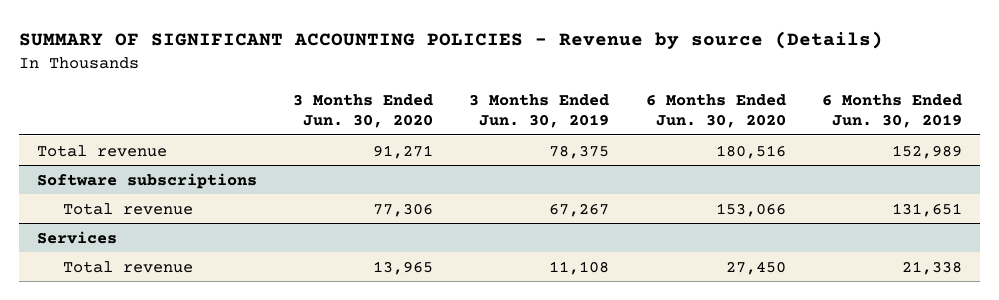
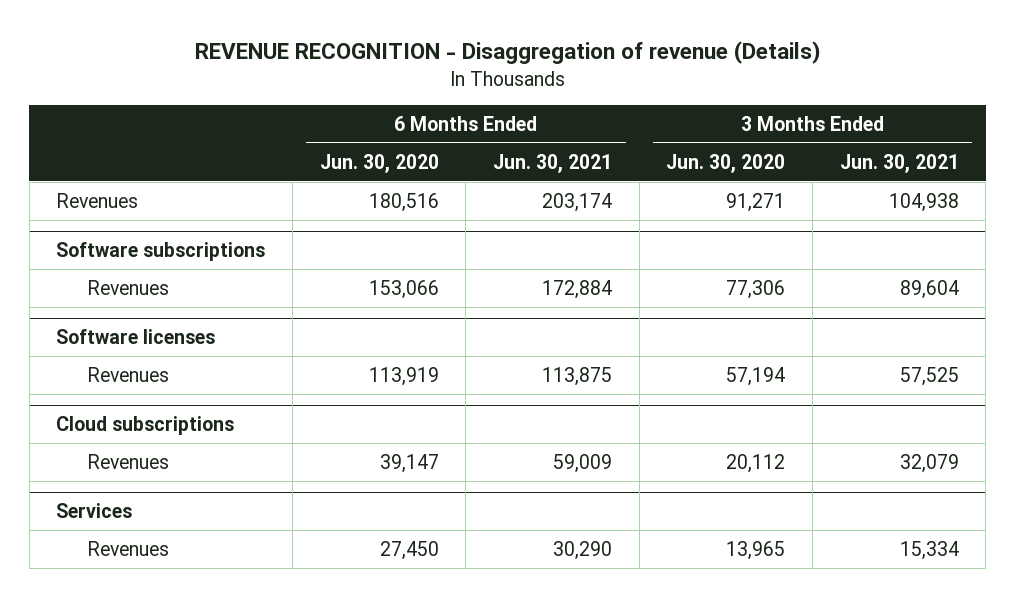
- SUMMARY OF SIGNIFICANT ACCOUNTING POLICIES - Revenue by source (Details)
+ REVENUE RECOGNITION - Disaggregation of revenue (Details)
- | 3 Months Ended Jun. 30, 2020 | 3 Months Ended Jun. 30, 2019 | 6 Months Ended Jun. 30, 2020 | 6 Months Ended Jun. 30, 2019
+ | 6 Months Ended Jun. 30, 2020 | 6 Months Ended Jun. 30, 2021 | 3 Months Ended Jun. 30, 2020 | 3 Months Ended Jun. 30, 2021
- Total revenue | 91,271 | 78,375 | 180,516 | 152,989
+ Revenues | 180,516 | 203,174 | 91,271 | 104,938
@ Software subscriptions
- Total revenue | 77,306 | 67,267 | 153,066 | 131,651
+ Revenues | 153,066 | 172,884 | 77,306 | 89,604
+ Software licenses
+ Revenues | 113,919 | 113,875 | 57,194 | 57,525
+ Cloud subscriptions
+ Revenues | 39,147 | 59,009 | 20,112 | 32,079
@ Services
- Total revenue | 13,965 | 11,108 | 27,450 | 21,338
+ Revenues | 27,450 | 30,290 | 13,965 | 15,334

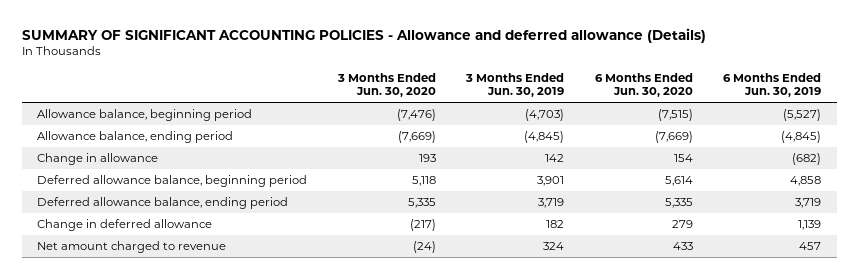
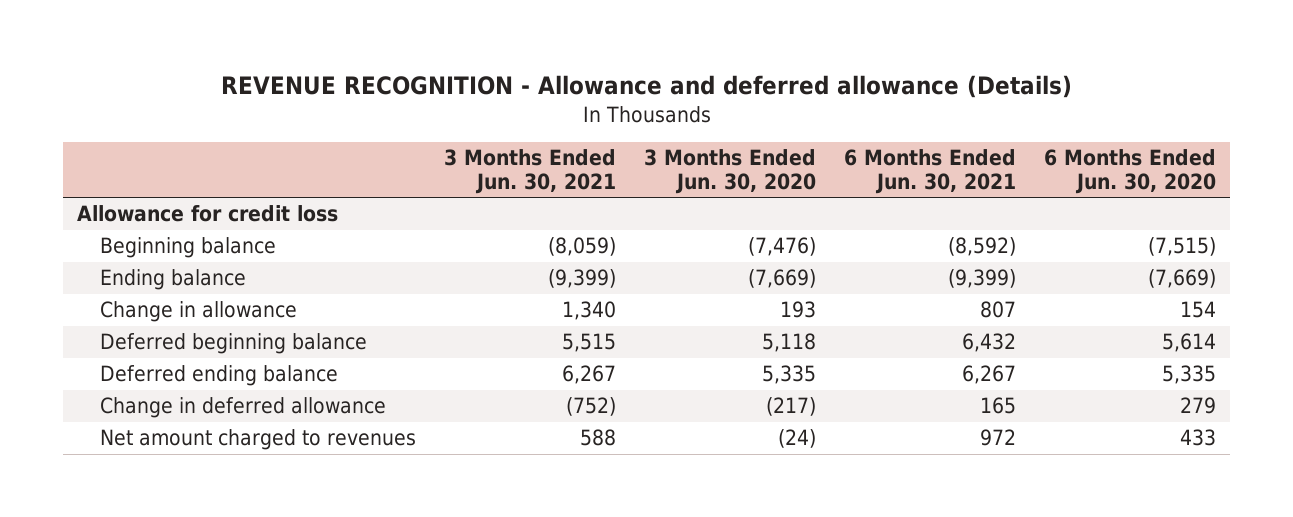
- SUMMARY OF SIGNIFICANT ACCOUNTING POLICIES - Allowance and deferred allowance (Details)
+ REVENUE RECOGNITION - Allowance and deferred allowance (Details)
- | 3 Months Ended Jun. 30, 2020 | 3 Months Ended Jun. 30, 2019 | 6 Months Ended Jun. 30, 2020 | 6 Months Ended Jun. 30, 2019
+ | 3 Months Ended Jun. 30, 2021 | 3 Months Ended Jun. 30, 2020 | 6 Months Ended Jun. 30, 2021 | 6 Months Ended Jun. 30, 2020
- Allowance balance, beginning period | (7,476) | (4,703) | (7,515) | (5,527)
- Allowance balance, ending period | (7,669) | (4,845) | (7,669) | (4,845)
+ Allowance for credit loss
+ Beginning balance | (8,059) | (7,476) | (8,592) | (7,515)
+ Ending balance | (9,399) | (7,669) | (9,399) | (7,669)
- Deferred allowance balance, beginning period | 5,118 | 3,901 | 5,614 | 4,858
- Deferred allowance balance, ending period | 5,335 | 3,719 | 5,335 | 3,719
+ Deferred beginning balance | 5,515 | 5,118 | 6,432 | 5,614
+ Deferred ending balance | 6,267 | 5,335 | 6,267 | 5,335
- Net amount charged to revenue | (24) | 324 | 433 | 457
+ Net amount charged to revenues | 588 | (24) | 972 | 433

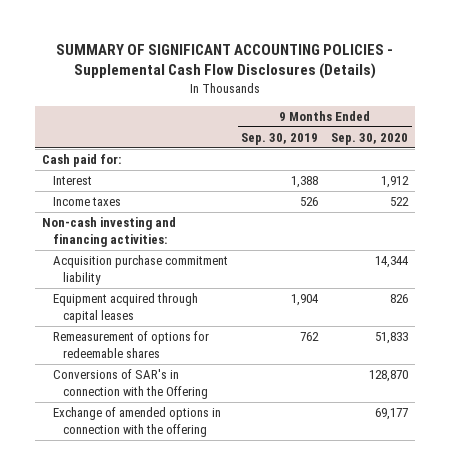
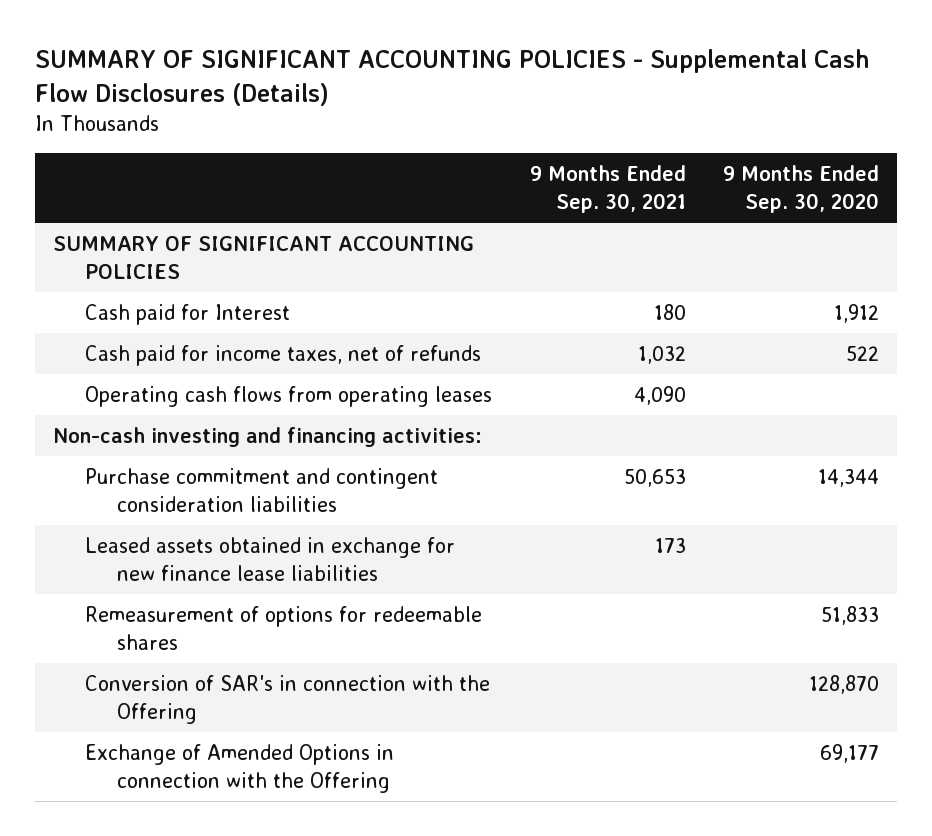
- | 9 Months Ended Sep. 30, 2019 | 9 Months Ended Sep. 30, 2020
+ | 9 Months Ended Sep. 30, 2021 | 9 Months Ended Sep. 30, 2020
- Cash paid for:
- Interest | 1,388 | 1,912
- Income taxes | 526 | 522
+ SUMMARY OF SIGNIFICANT ACCOUNTING POLICIES
+ Cash paid for Interest | 180 | 1,912
+ Cash paid for income taxes, net of refunds | 1,032 | 522
+ Operating cash flows from operating leases | 4,090 |
- Acquisition purchase commitment liability | | 14,344
- Equipment acquired through capital leases | 1,904 | 826
+ Purchase commitment and contingent consideration liabilities | 50,653 | 14,344
+ Leased assets obtained in exchange for new finance lease liabilities | 173 |
- Conversions of SAR's in connection with the Offering | | 128,870
- Exchange of amended options in connection with the offering | | 69,177
+ Conversion of SAR's in connection with the Offering | | 128,870
+ Exchange of Amended Options in connection with the Offering | | 69,177

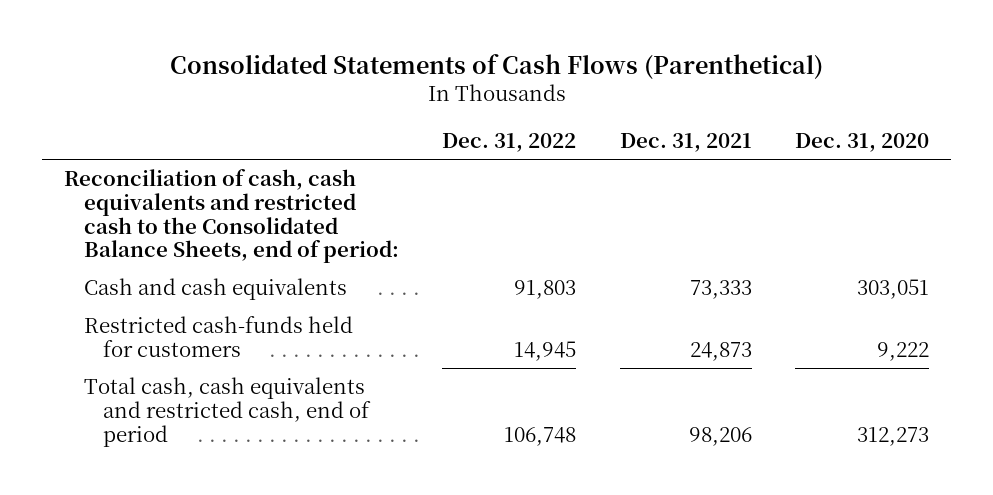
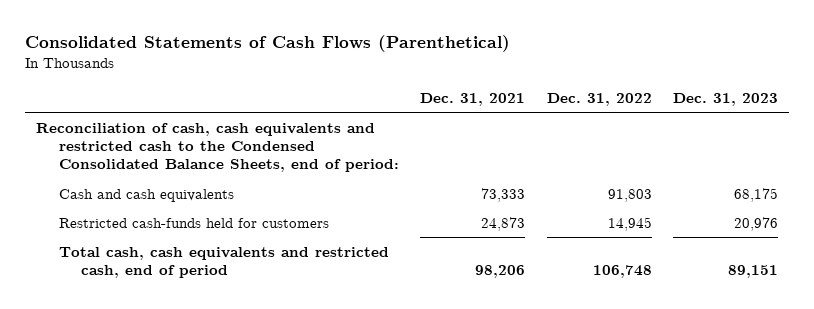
- | Dec. 31, 2022 | Dec. 31, 2021 | Dec. 31, 2020
+ | Dec. 31, 2021 | Dec. 31, 2022 | Dec. 31, 2023
- Reconciliation of cash, cash equivalents and restricted cash to the Consolidated Balance Sheets, end of period:
+ Reconciliation of cash, cash equivalents and restricted cash to the Condensed Consolidated Balance Sheets, end of period:

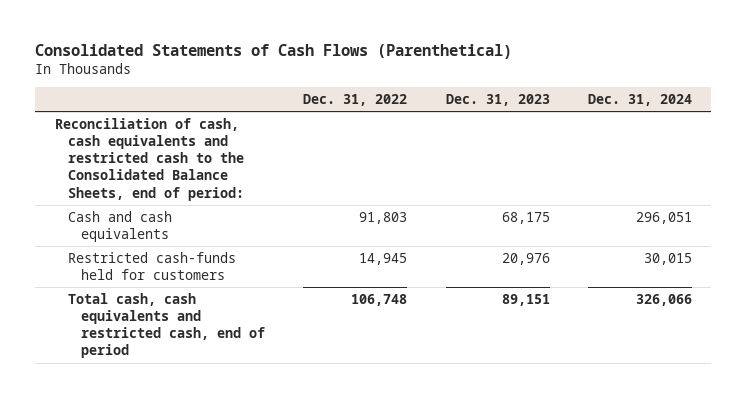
- | Dec. 31, 2021 | Dec. 31, 2022 | Dec. 31, 2023
+ | Dec. 31, 2022 | Dec. 31, 2023 | Dec. 31, 2024
- Reconciliation of cash, cash equivalents and restricted cash to the Condensed Consolidated Balance Sheets, end of period:
+ Reconciliation of cash, cash equivalents and restricted cash to the Consolidated Balance Sheets, end of period:

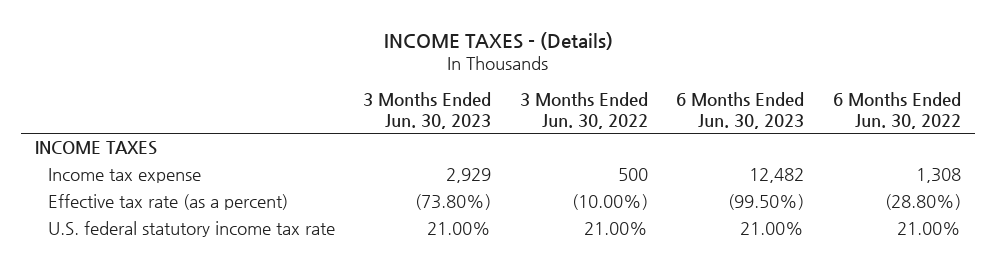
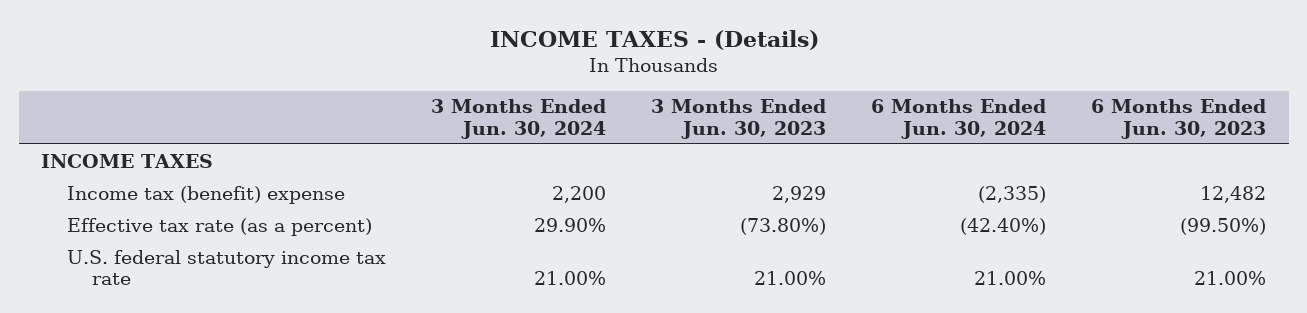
- | 3 Months Ended Jun. 30, 2023 | 3 Months Ended Jun. 30, 2022 | 6 Months Ended Jun. 30, 2023 | 6 Months Ended Jun. 30, 2022
+ | 3 Months Ended Jun. 30, 2024 | 3 Months Ended Jun. 30, 2023 | 6 Months Ended Jun. 30, 2024 | 6 Months Ended Jun. 30, 2023
- Income tax expense | 2,929 | 500 | 12,482 | 1,308
+ Income tax (benefit) expense | 2,200 | 2,929 | (2,335) | 12,482

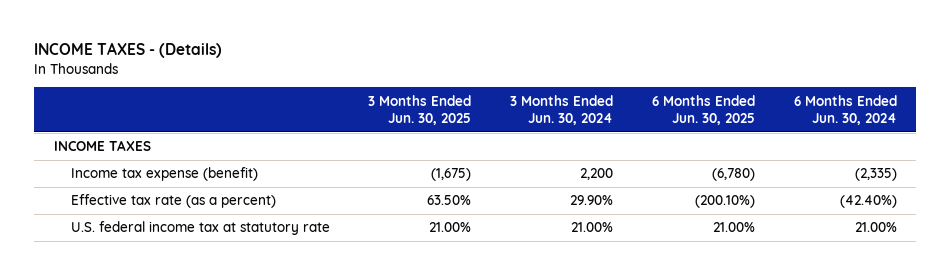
- | 3 Months Ended Jun. 30, 2024 | 3 Months Ended Jun. 30, 2023 | 6 Months Ended Jun. 30, 2024 | 6 Months Ended Jun. 30, 2023
+ | 3 Months Ended Jun. 30, 2025 | 3 Months Ended Jun. 30, 2024 | 6 Months Ended Jun. 30, 2025 | 6 Months Ended Jun. 30, 2024
- Income tax (benefit) expense | 2,200 | 2,929 | (2,335) | 12,482
+ Income tax expense (benefit) | (1,675) | 2,200 | (6,780) | (2,335)
- U.S. federal statutory income tax rate | 21.00% | 21.00% | 21.00% | 21.00%
+ U.S. federal income tax at statutory rate | 21.00% | 21.00% | 21.00% | 21.00%

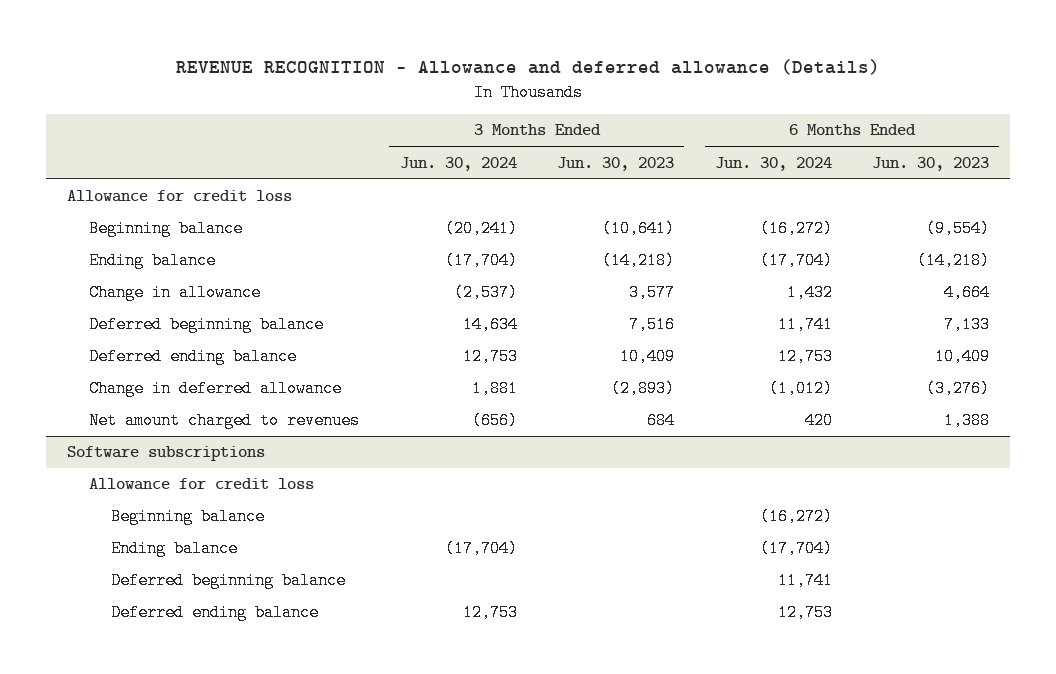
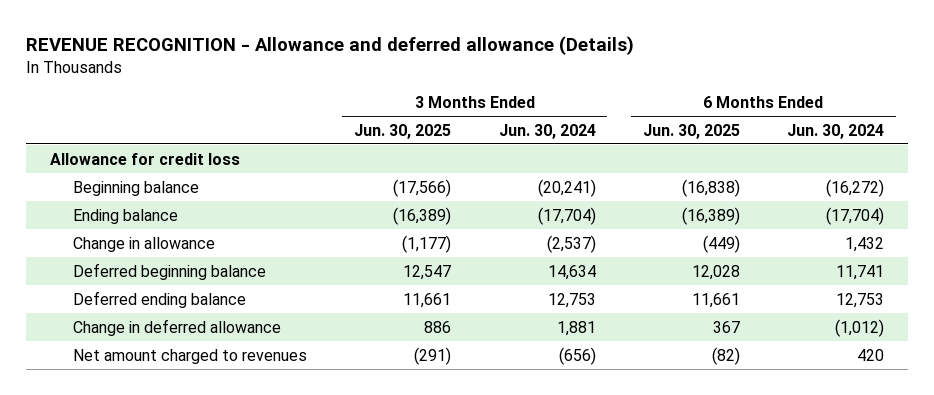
- | 3 Months Ended Jun. 30, 2024 | 3 Months Ended Jun. 30, 2023 | 6 Months Ended Jun. 30, 2024 | 6 Months Ended Jun. 30, 2023
+ | 3 Months Ended Jun. 30, 2025 | 3 Months Ended Jun. 30, 2024 | 6 Months Ended Jun. 30, 2025 | 6 Months Ended Jun. 30, 2024
- Software subscriptions
- Allowance for credit loss
- Beginning balance | | | (16,272) |
- Ending balance | (17,704) | | (17,704) |
- Deferred beginning balance | | | 11,741 |
- Deferred ending balance | 12,753 | | 12,753 |

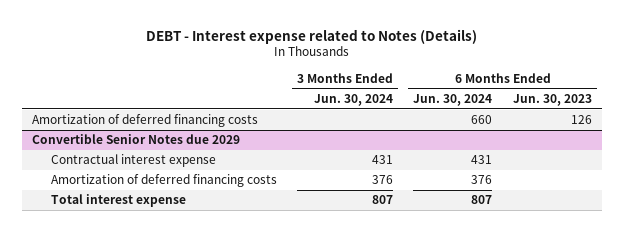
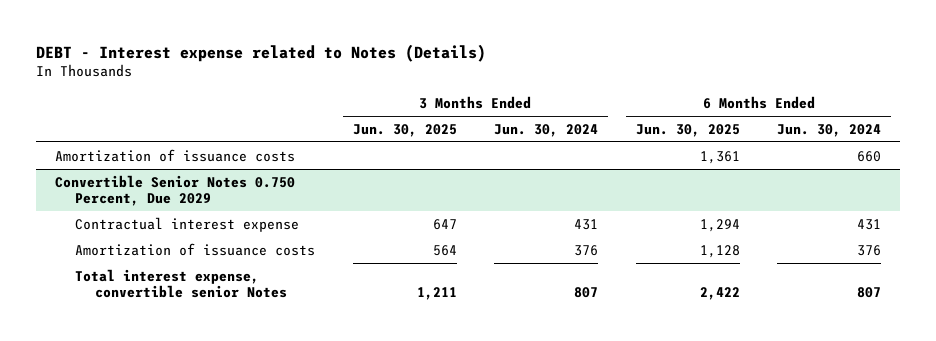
- | 3 Months Ended Jun. 30, 2024 | 6 Months Ended Jun. 30, 2024 | 6 Months Ended Jun. 30, 2023
+ | 3 Months Ended Jun. 30, 2025 | 3 Months Ended Jun. 30, 2024 | 6 Months Ended Jun. 30, 2025 | 6 Months Ended Jun. 30, 2024
- Amortization of deferred financing costs | | 660 | 126
- Convertible Senior Notes due 2029
+ Amortization of issuance costs | | | 1,361 | 660
+ Convertible Senior Notes 0.750 Percent, Due 2029
- Amortization of deferred financing costs | 376 | 376 |
- Total interest expense | 807 | 807 |
+ Amortization of issuance costs | 564 | 376 | 1,128 | 376
+ Total interest expense, convertible senior Notes | 1,211 | 807 | 2,422 | 807

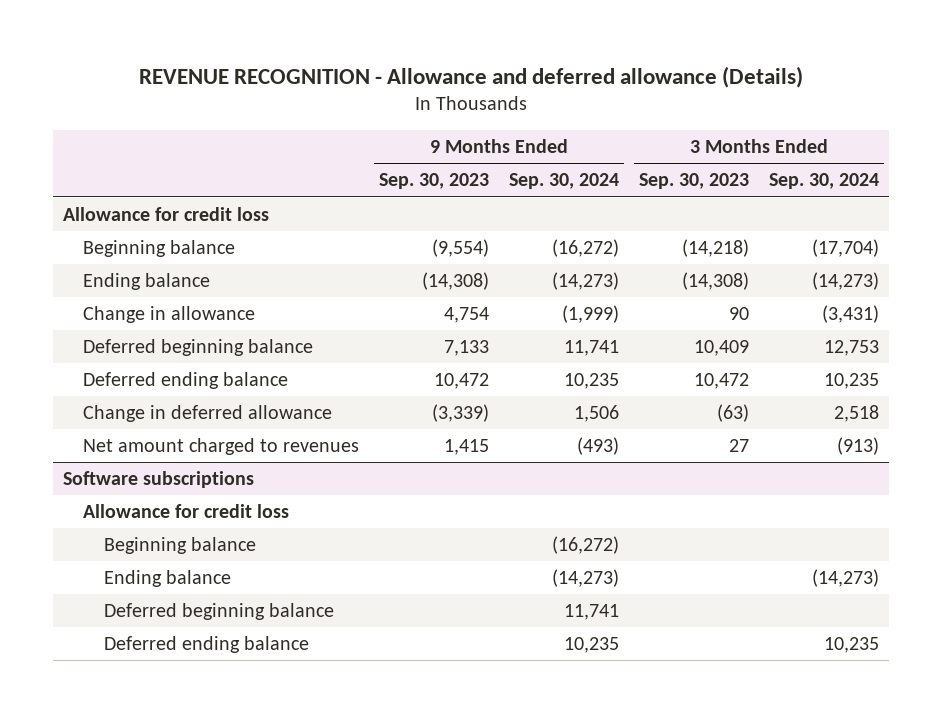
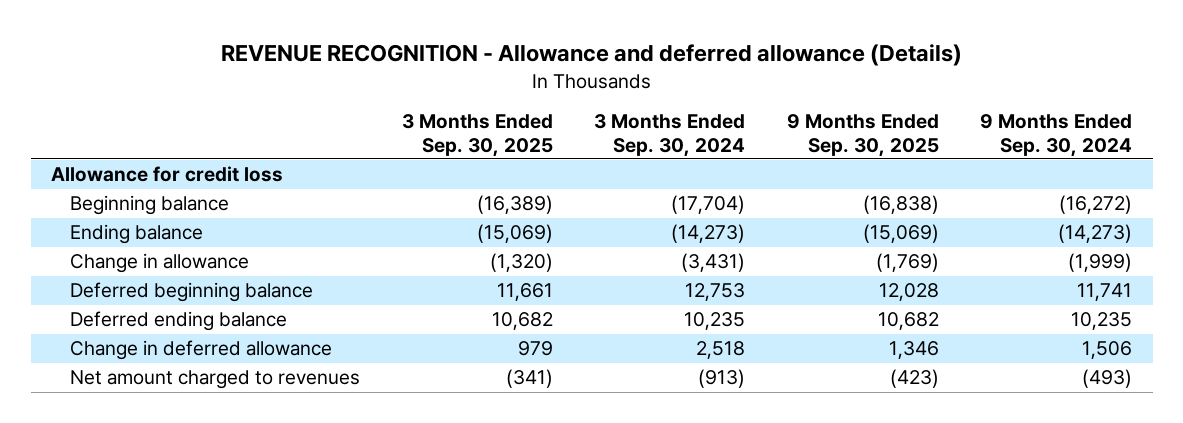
- | 9 Months Ended Sep. 30, 2023 | 9 Months Ended Sep. 30, 2024 | 3 Months Ended Sep. 30, 2023 | 3 Months Ended Sep. 30, 2024
+ | 3 Months Ended Sep. 30, 2025 | 3 Months Ended Sep. 30, 2024 | 9 Months Ended Sep. 30, 2025 | 9 Months Ended Sep. 30, 2024
- Software subscriptions
- Allowance for credit loss
- Beginning balance | | (16,272) | |
- Ending balance | | (14,273) | | (14,273)
- Deferred beginning balance | | 11,741 | |
- Deferred ending balance | | 10,235 | | 10,235

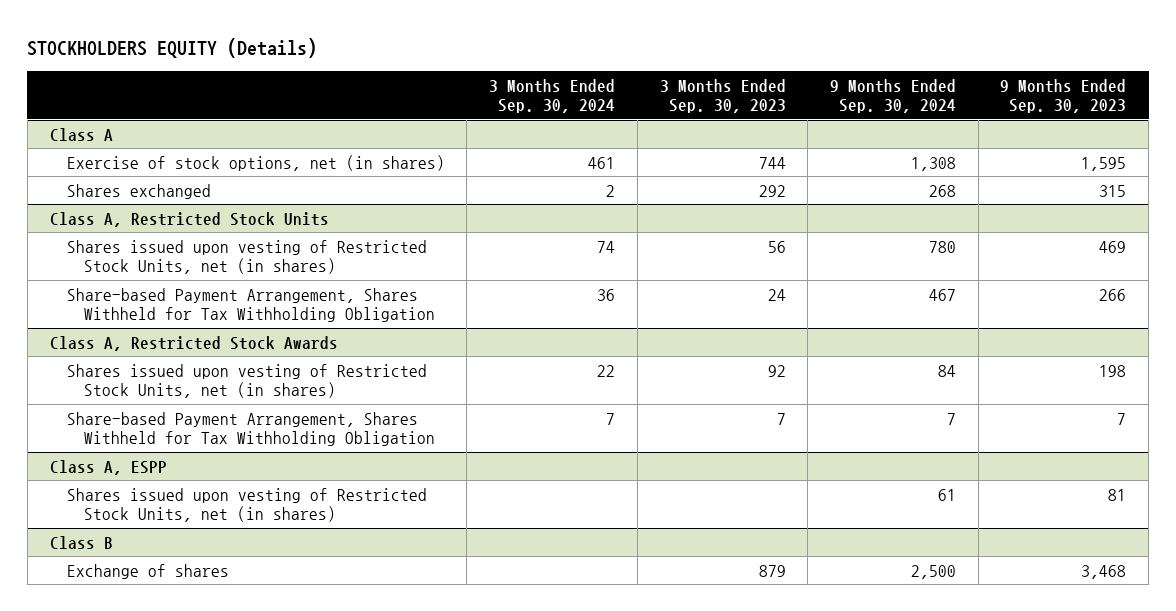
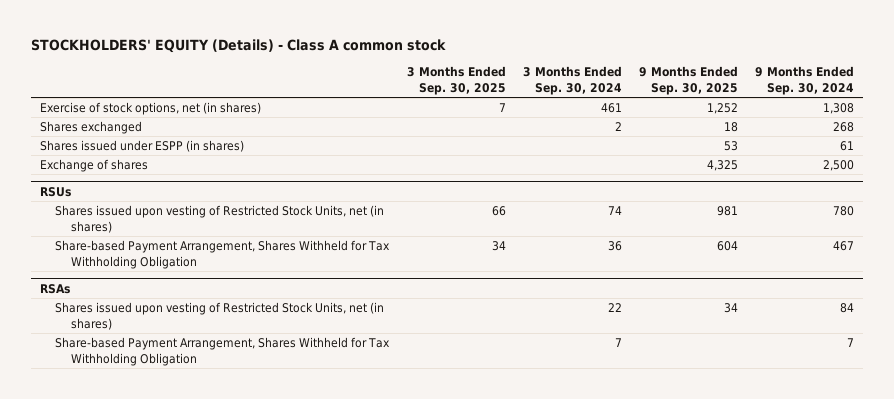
- STOCKHOLDERS EQUITY (Details)
+ STOCKHOLDERS' EQUITY (Details) - Class A common stock
- | 3 Months Ended Sep. 30, 2024 | 3 Months Ended Sep. 30, 2023 | 9 Months Ended Sep. 30, 2024 | 9 Months Ended Sep. 30, 2023
+ | 3 Months Ended Sep. 30, 2025 | 3 Months Ended Sep. 30, 2024 | 9 Months Ended Sep. 30, 2025 | 9 Months Ended Sep. 30, 2024
- Class A
- Class A, Restricted Stock Units
+ Shares issued under ESPP (in shares) | | | 53 | 61
+ Exchange of shares | | | 4,325 | 2,500
+ RSUs
- Class A, Restricted Stock Awards
+ RSAs
- Class A, ESPP
- Shares issued upon vesting of Restricted Stock Units, net (in shares) | | | 61 | 81
- Class B
- Exchange of shares | | 879 | 2,500 | 3,468

